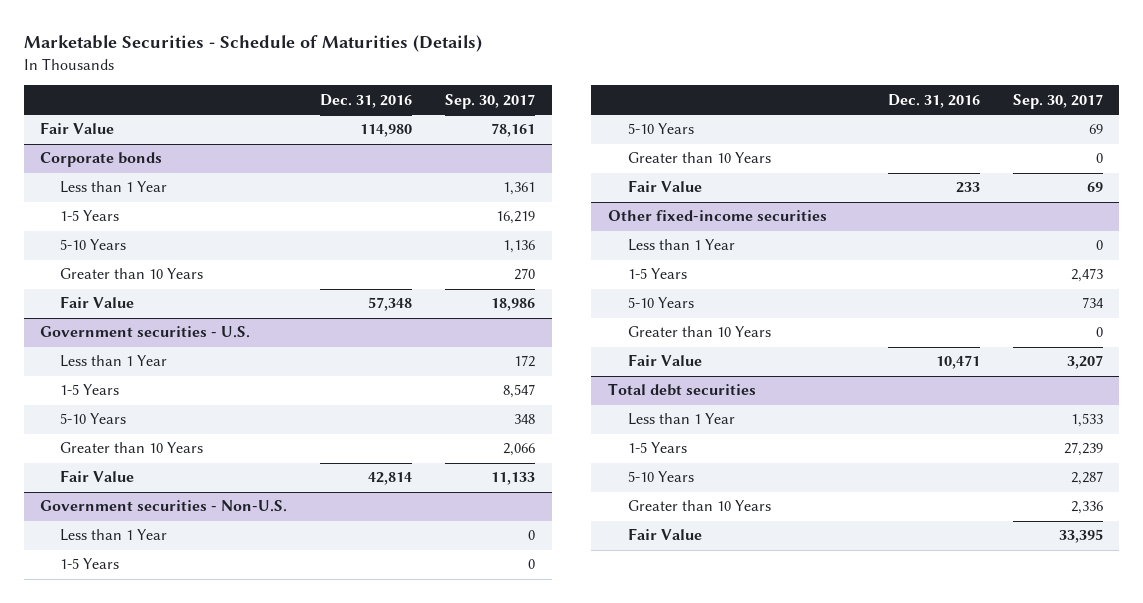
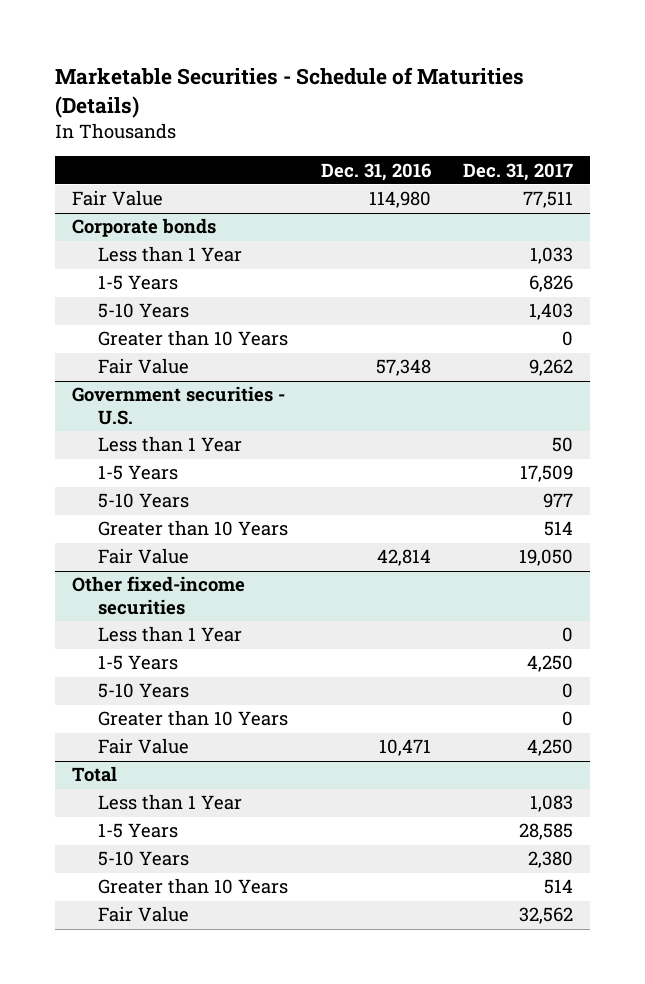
- | Dec. 31, 2016 | Sep. 30, 2017
+ | Dec. 31, 2016 | Dec. 31, 2017
- Government securities - Non-U.S.
- Less than 1 Year | | 0
- 1-5 Years | | 0
- 5-10 Years | | 69
- Greater than 10 Years | | 0
- Fair Value | 233 | 69
- Total debt securities
+ Total

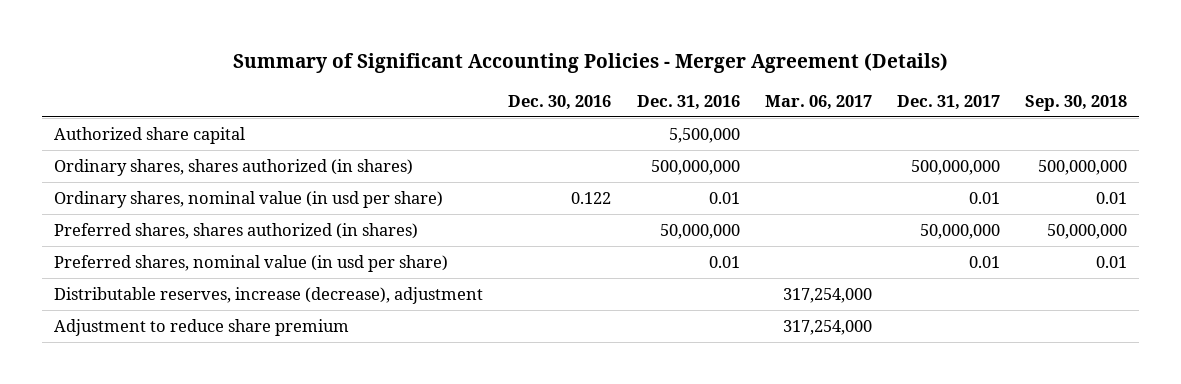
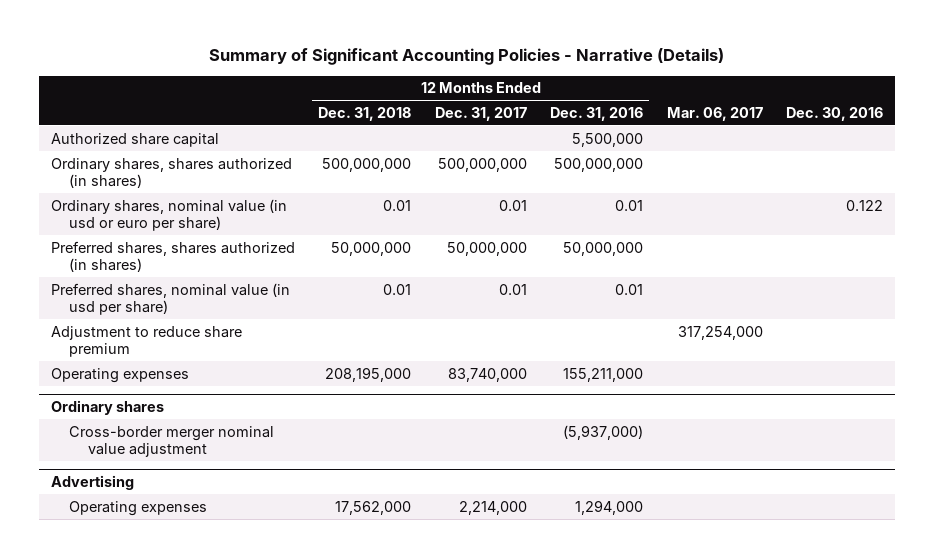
- Summary of Significant Accounting Policies - Merger Agreement (Details)
+ Summary of Significant Accounting Policies - Narrative (Details)
- | Dec. 30, 2016 | Dec. 31, 2016 | Mar. 06, 2017 | Dec. 31, 2017 | Sep. 30, 2018
+ | 12 Months Ended Dec. 31, 2018 | 12 Months Ended Dec. 31, 2017 | 12 Months Ended Dec. 31, 2016 | Mar. 06, 2017 | Dec. 30, 2016
- Ordinary shares, nominal value (in usd per share) | 0.122 | 0.01 | | 0.01 | 0.01
+ Ordinary shares, nominal value (in usd or euro per share) | 0.01 | 0.01 | 0.01 | | 0.122
- Distributable reserves, increase (decrease), adjustment | | | 317,254,000 | |
+ Operating expenses | 208,195,000 | 83,740,000 | 155,211,000 | |
+ Ordinary shares
+ Cross-border merger nominal value adjustment | | | (5,937,000) | |
+ Advertising
+ Operating expenses | 17,562,000 | 2,214,000 | 1,294,000 | |

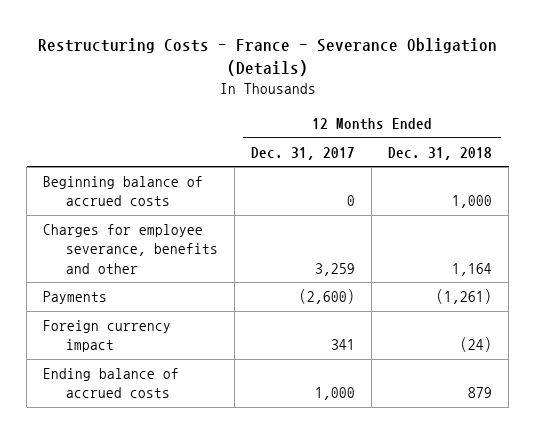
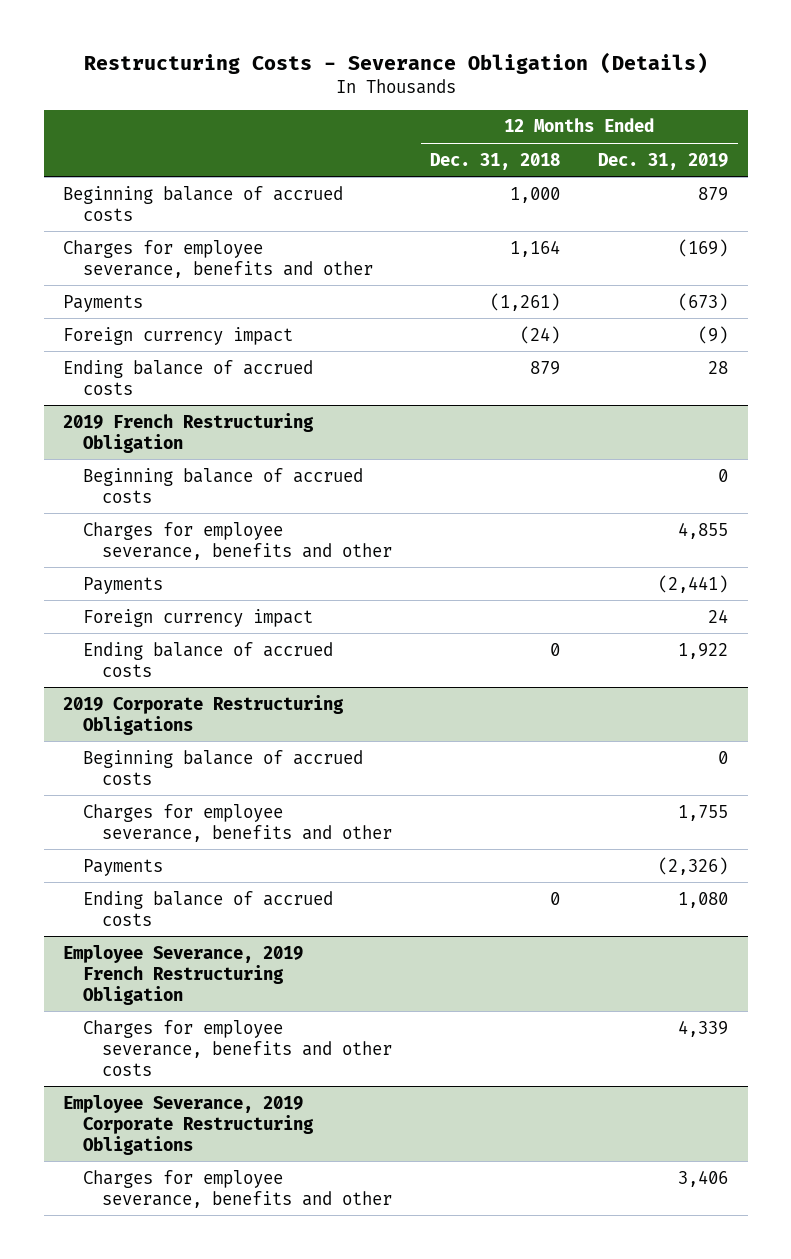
- Restructuring Costs - France - Severance Obligation (Details)
+ Restructuring Costs - Severance Obligation (Details)
- | 12 Months Ended Dec. 31, 2017 | 12 Months Ended Dec. 31, 2018
+ | 12 Months Ended Dec. 31, 2018 | 12 Months Ended Dec. 31, 2019
+ 2019 French Restructuring Obligation
+ Beginning balance of accrued costs | | 0
+ Charges for employee severance, benefits and other | | 4,855
+ Payments | | (2,441)
+ Foreign currency impact | | 24
+ Ending balance of accrued costs | 0 | 1,922
+ 2019 Corporate Restructuring Obligations
+ Beginning balance of accrued costs | | 0
+ Charges for employee severance, benefits and other | | 1,755
+ Payments | | (2,326)
+ Ending balance of accrued costs | 0 | 1,080
+ Employee Severance, 2019 French Restructuring Obligation
+ Charges for employee severance, benefits and other costs | | 4,339
+ Employee Severance, 2019 Corporate Restructuring Obligations
+ Charges for employee severance, benefits and other | | 3,406

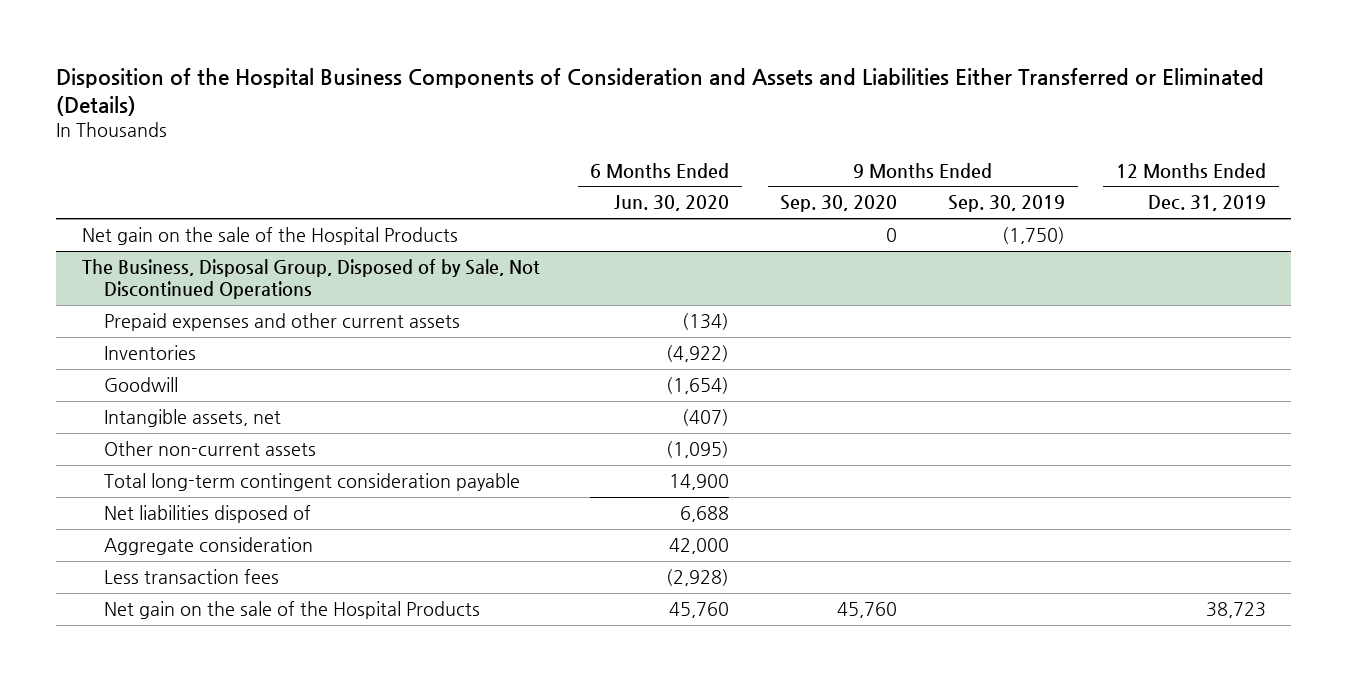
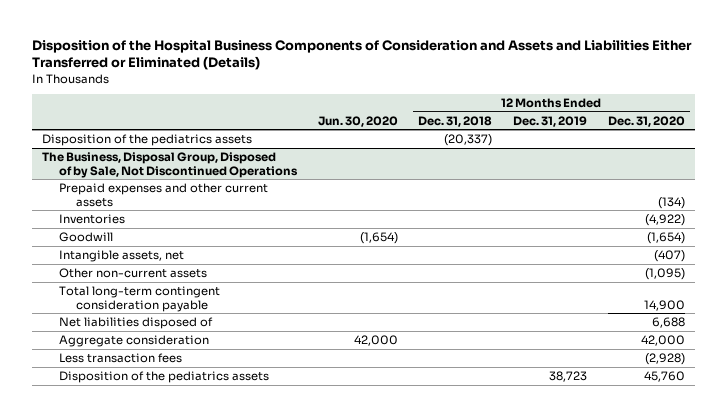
- | 6 Months Ended Jun. 30, 2020 | 9 Months Ended Sep. 30, 2020 | 9 Months Ended Sep. 30, 2019 | 12 Months Ended Dec. 31, 2019
+ | Jun. 30, 2020 | 12 Months Ended Dec. 31, 2018 | 12 Months Ended Dec. 31, 2019 | 12 Months Ended Dec. 31, 2020
- Net gain on the sale of the Hospital Products | | 0 | (1,750) |
+ Disposition of the pediatrics assets | | (20,337) | |
@ The Business, Disposal Group, Disposed of by Sale, Not Discontinued Operations
- Net gain on the sale of the Hospital Products | 45,760 | 45,760 | | 38,723
+ Disposition of the pediatrics assets | | | 38,723 | 45,760

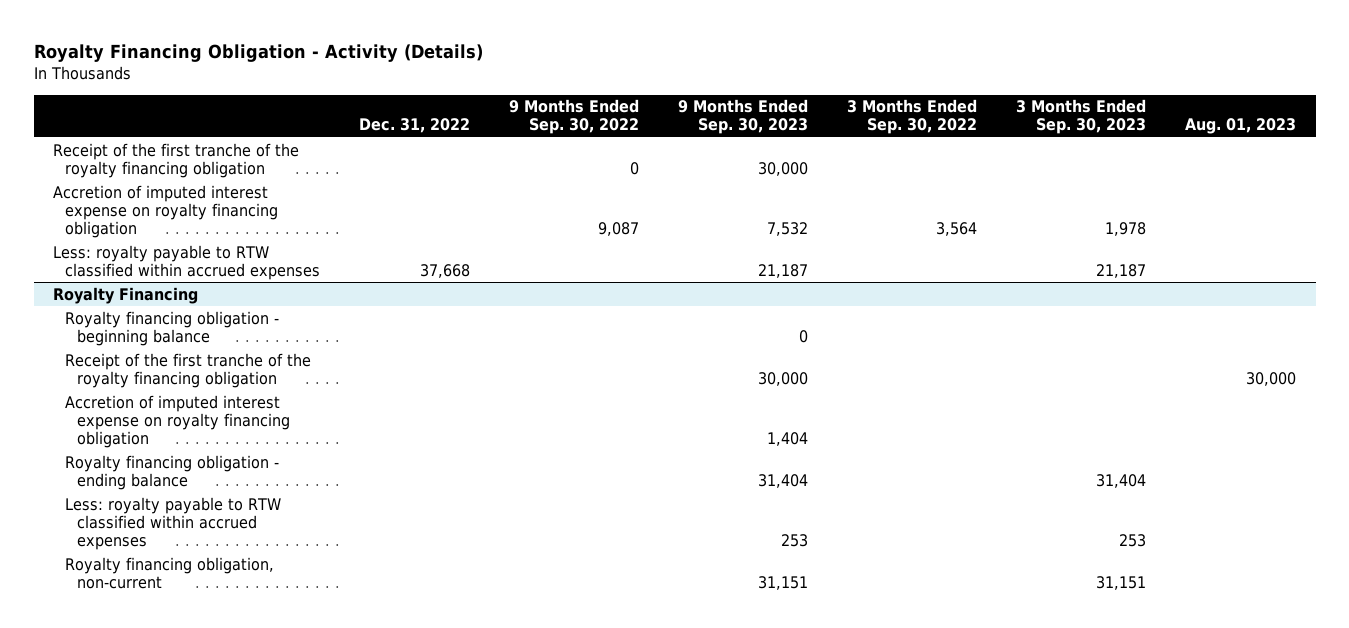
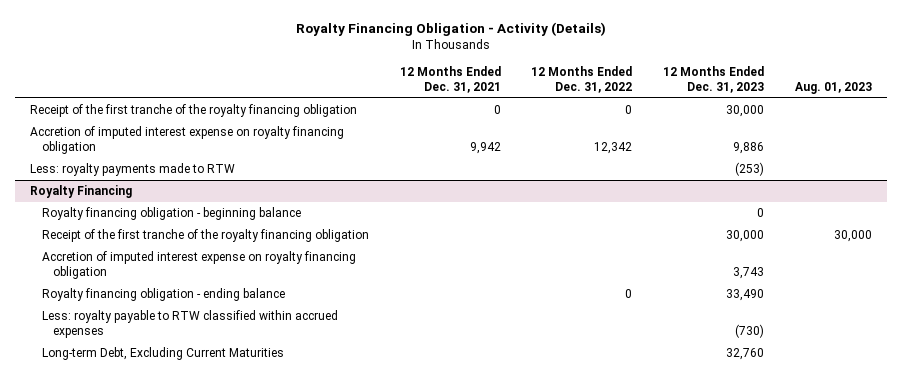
- | Dec. 31, 2022 | 9 Months Ended Sep. 30, 2022 | 9 Months Ended Sep. 30, 2023 | 3 Months Ended Sep. 30, 2022 | 3 Months Ended Sep. 30, 2023 | Aug. 01, 2023
+ | 12 Months Ended Dec. 31, 2021 | 12 Months Ended Dec. 31, 2022 | 12 Months Ended Dec. 31, 2023 | Aug. 01, 2023
- Less: royalty payable to RTW classified within accrued expenses | 37,668 | | 21,187 | | 21,187 |
+ Less: royalty payments made to RTW | | | (253) |
@ Royalty Financing
- Royalty financing obligation, non-current | | | 31,151 | | 31,151 |
+ Long-term Debt, Excluding Current Maturities | | | 32,760 |

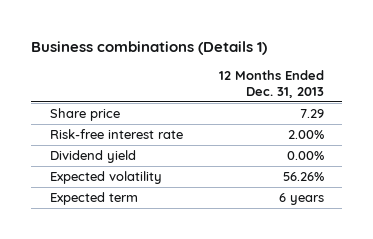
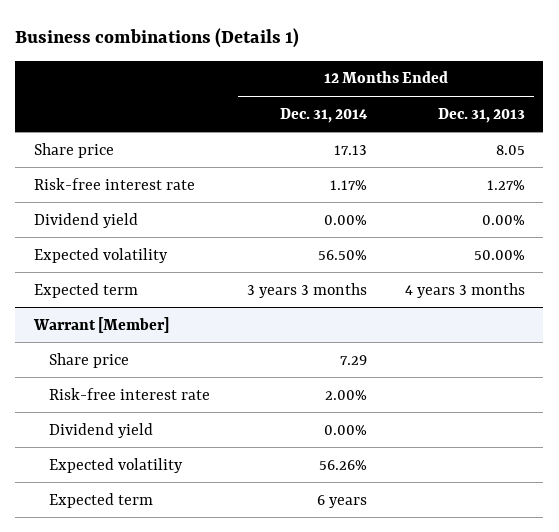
- | 12 Months Ended Dec. 31, 2013
+ | 12 Months Ended Dec. 31, 2014 | 12 Months Ended Dec. 31, 2013
- Share price | 7.29
- Risk-free interest rate | 2.00%
+ Share price | 17.13 | 8.05
+ Risk-free interest rate | 1.17% | 1.27%
- Expected volatility | 56.26%
- Expected term | 6 years
+ Expected volatility | 56.50% | 50.00%
+ Expected term | 3 years 3 months | 4 years 3 months
+ Warrant [Member]
+ Share price | 7.29 |
+ Risk-free interest rate | 2.00% |
+ Dividend yield | 0.00% |
+ Expected volatility | 56.26% |
+ Expected term | 6 years |

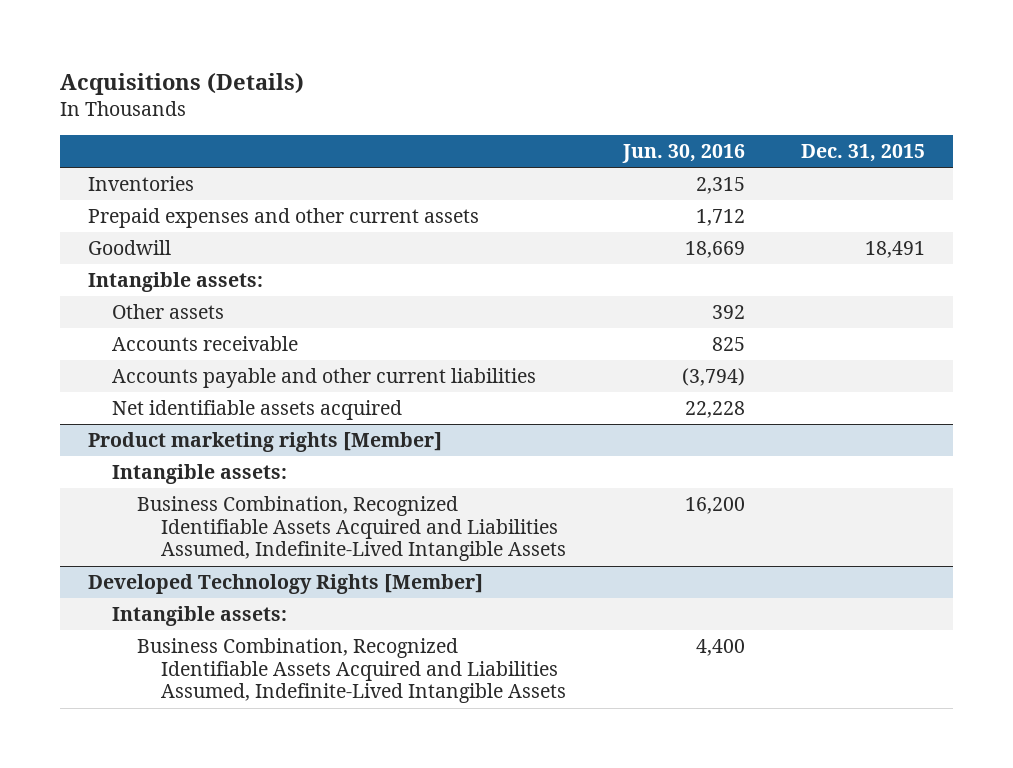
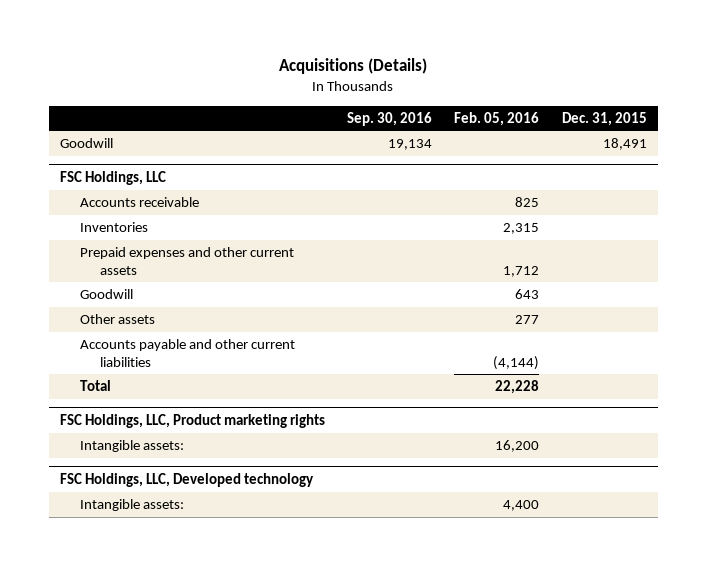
- | Jun. 30, 2016 | Dec. 31, 2015
+ | Sep. 30, 2016 | Feb. 05, 2016 | Dec. 31, 2015
- Inventories | 2,315 |
- Prepaid expenses and other current assets | 1,712 |
- Intangible assets:
- Other assets | 392 |
- Accounts receivable | 825 |
- Accounts payable and other current liabilities | (3,794) |
- Net identifiable assets acquired | 22,228 |
- Product marketing rights [Member]
+ FSC Holdings, LLC
+ Accounts receivable | | 825 |
+ Inventories | | 2,315 |
+ Prepaid expenses and other current assets | | 1,712 |
+ Goodwill | | 643 |
+ Other assets | | 277 |
+ Accounts payable and other current liabilities | | (4,144) |
+ Total | | 22,228 |
+ FSC Holdings, LLC, Product marketing rights
- Business Combination, Recognized Identifiable Assets Acquired and Liabilities Assumed, Indefinite-Lived Intangible Assets | 16,200 |
- Developed Technology Rights [Member]
- Intangible assets:
- Business Combination, Recognized Identifiable Assets Acquired and Liabilities Assumed, Indefinite-Lived Intangible Assets | 4,400 |
+ FSC Holdings, LLC, Developed technology
+ Intangible assets: | | 4,400 |

